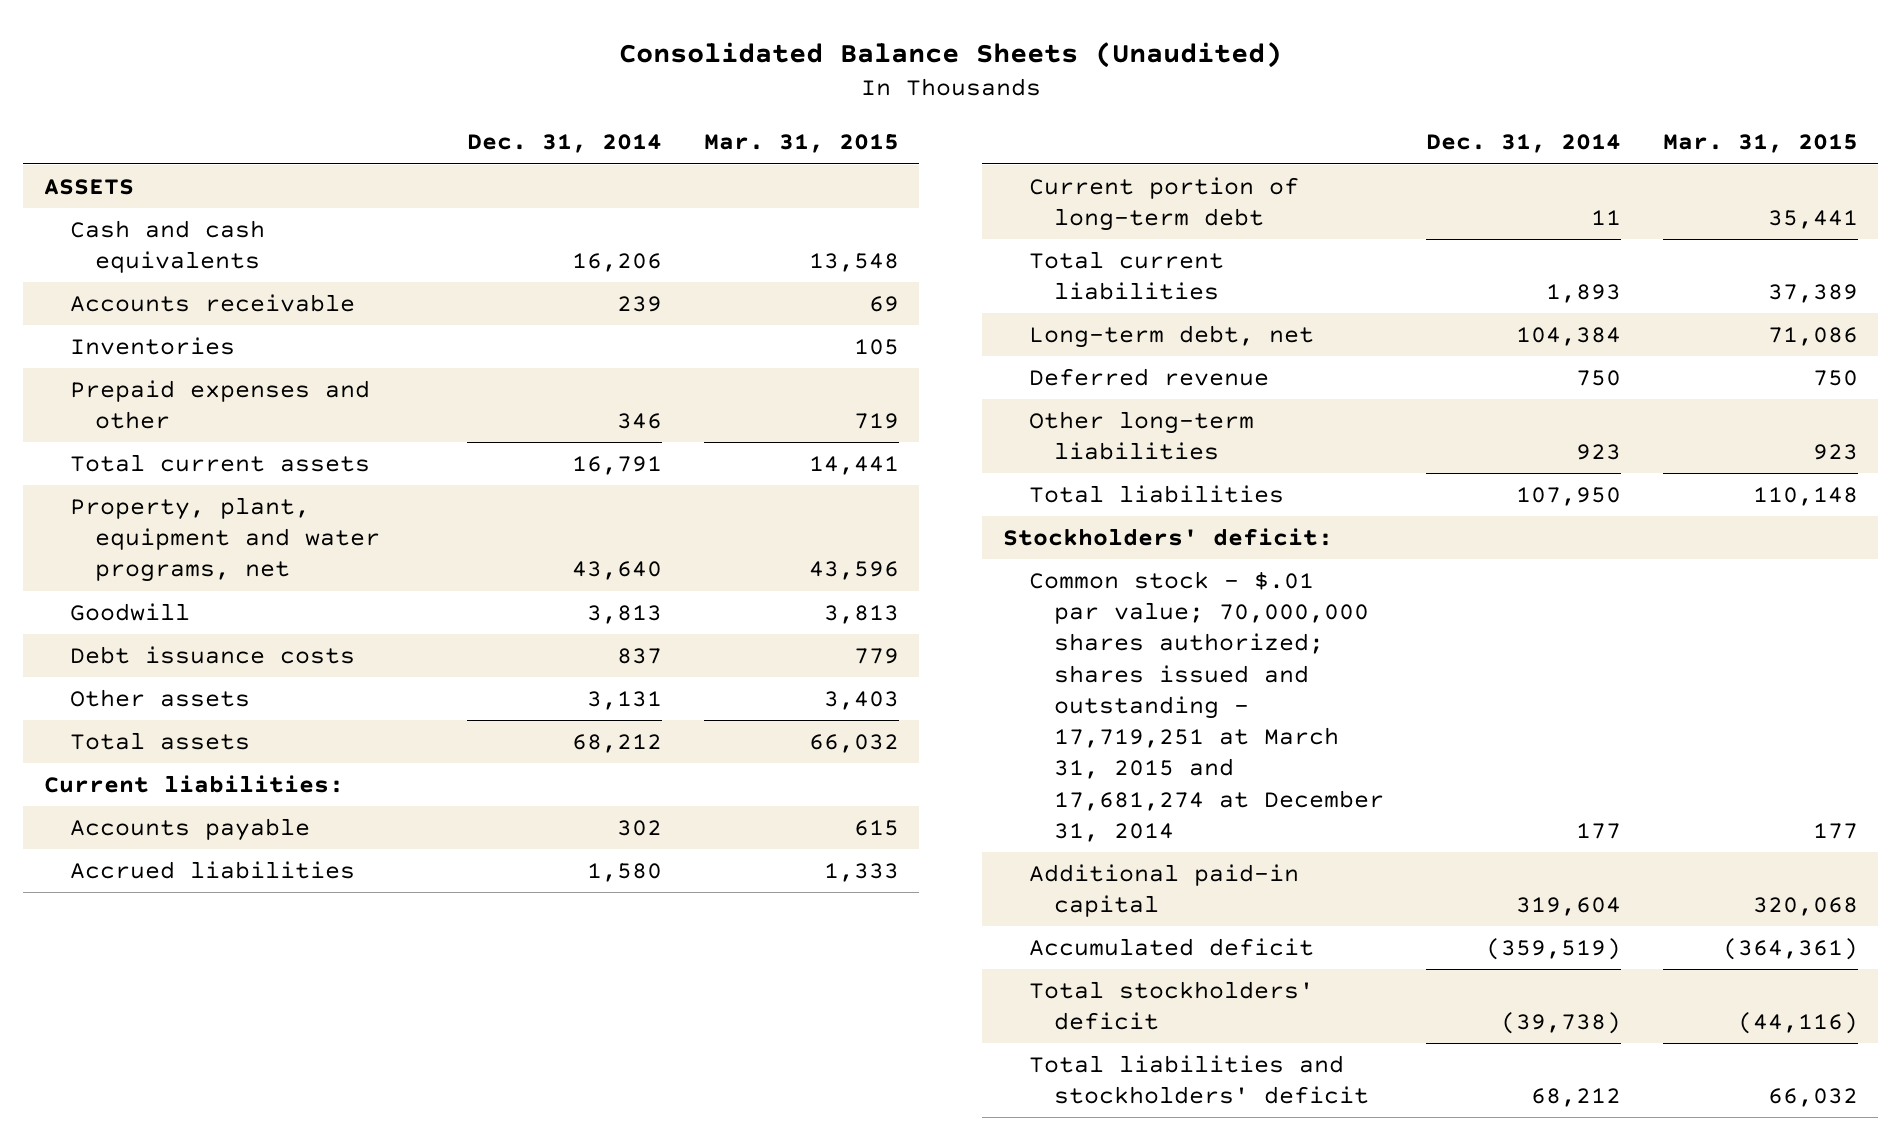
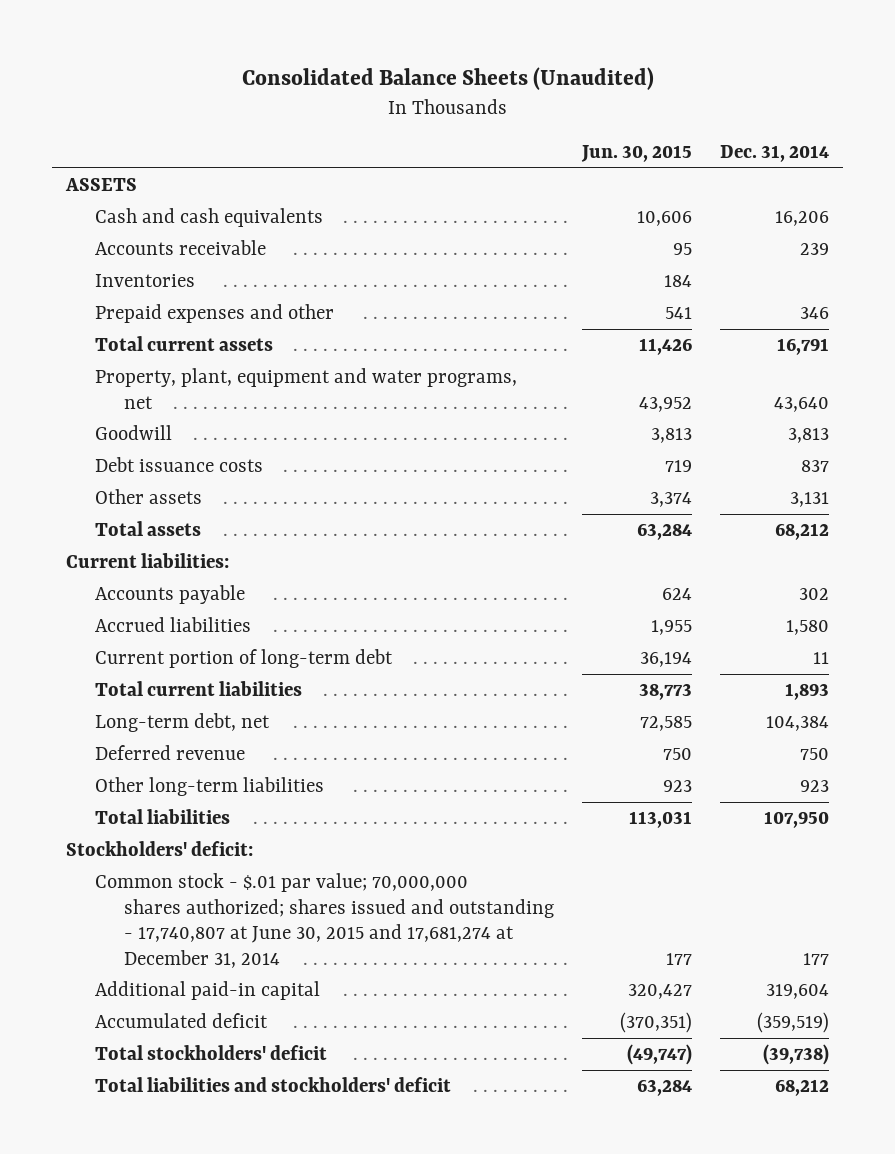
- | Dec. 31, 2014 | Mar. 31, 2015
+ | Jun. 30, 2015 | Dec. 31, 2014
- Common stock - $.01 par value; 70,000,000 shares authorized; shares issued and outstanding - 17,719,251 at March 31, 2015 and 17,681,274 at December 31, 2014 | 177 | 177
+ Common stock - $.01 par value; 70,000,000 shares authorized; shares issued and outstanding - 17,740,807 at June 30, 2015 and 17,681,274 at December 31, 2014 | 177 | 177

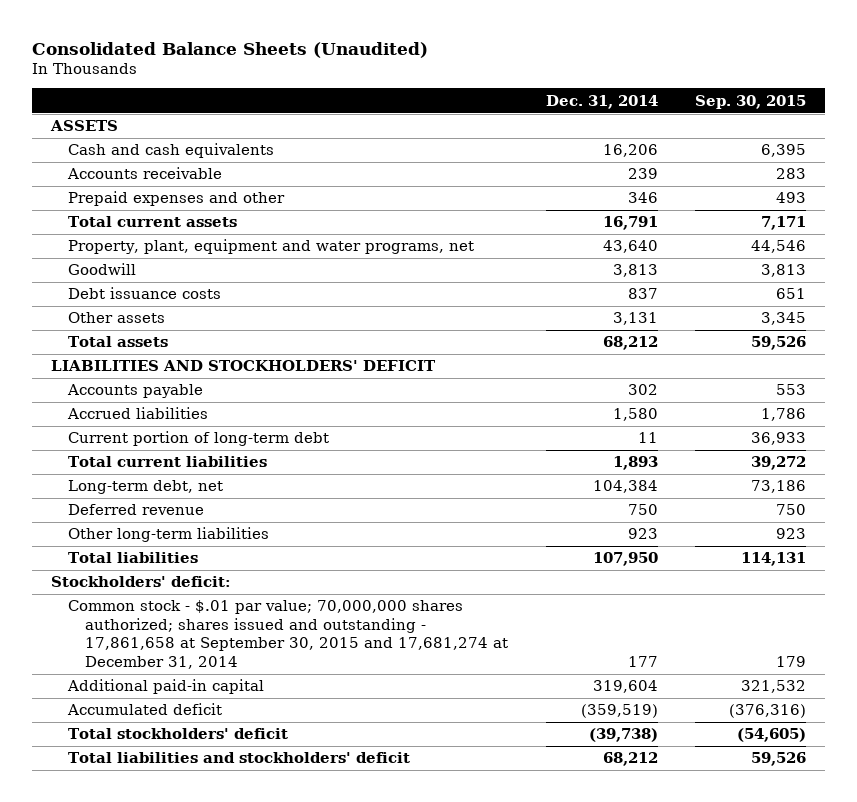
- | Jun. 30, 2015 | Dec. 31, 2014
+ | Dec. 31, 2014 | Sep. 30, 2015
- Inventories | 184 |
- Current liabilities:
+ LIABILITIES AND STOCKHOLDERS' DEFICIT
- Common stock - $.01 par value; 70,000,000 shares authorized; shares issued and outstanding - 17,740,807 at June 30, 2015 and 17,681,274 at December 31, 2014 | 177 | 177
+ Common stock - $.01 par value; 70,000,000 shares authorized; shares issued and outstanding - 17,861,658 at September 30, 2015 and 17,681,274 at December 31, 2014 | 177 | 179

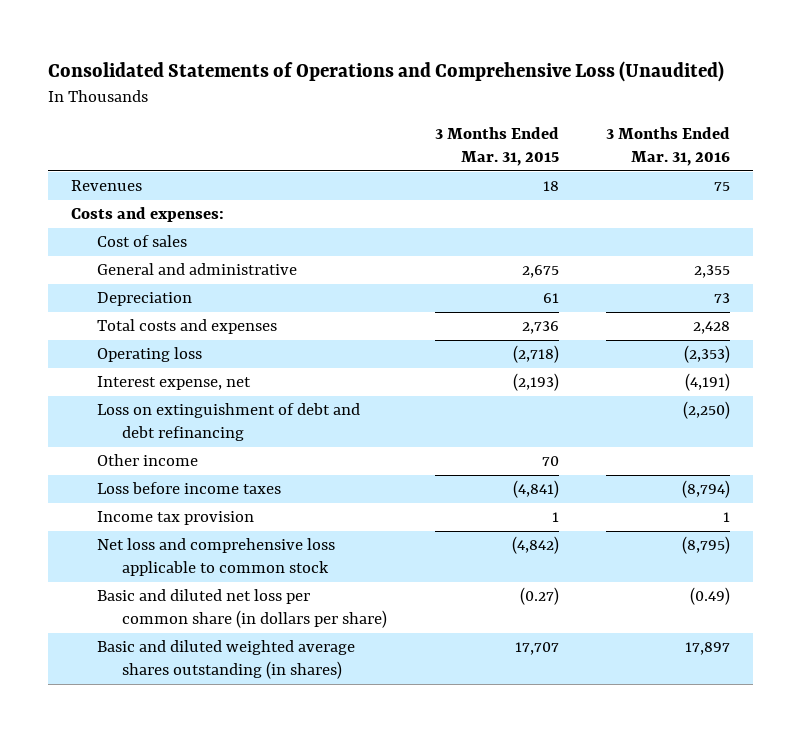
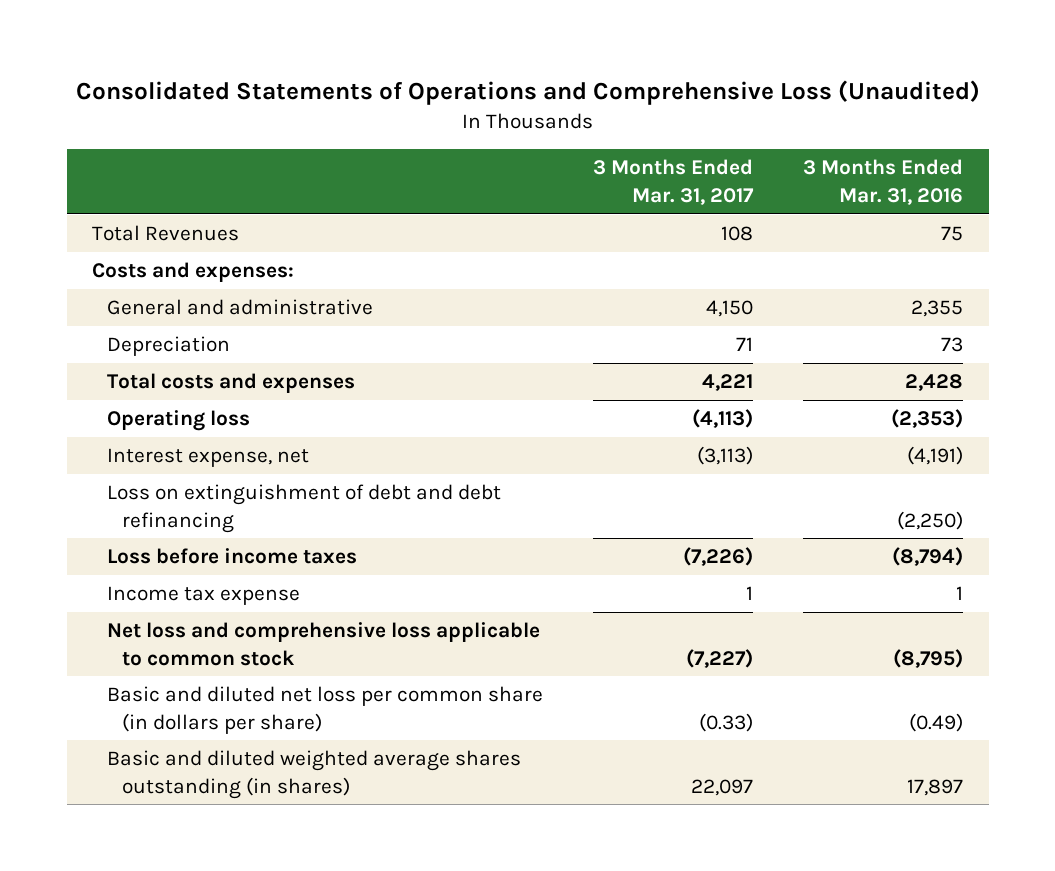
- | 3 Months Ended Mar. 31, 2015 | 3 Months Ended Mar. 31, 2016
+ | 3 Months Ended Mar. 31, 2017 | 3 Months Ended Mar. 31, 2016
- Revenues | 18 | 75
+ Total Revenues | 108 | 75
- Cost of sales
- Other income | 70 |
- Income tax provision | 1 | 1
+ Income tax expense | 1 | 1

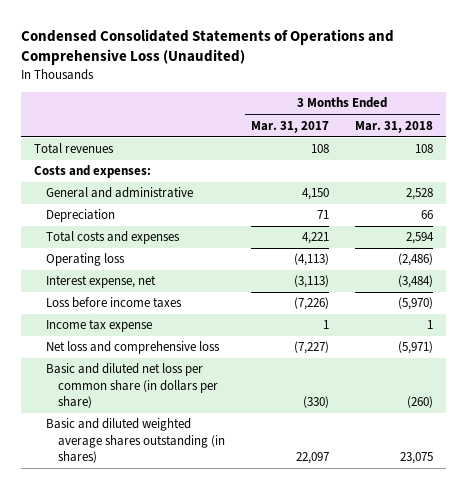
- Consolidated Statements of Operations and Comprehensive Loss (Unaudited)
+ Condensed Consolidated Statements of Operations and Comprehensive Loss (Unaudited)
- | 3 Months Ended Mar. 31, 2017 | 3 Months Ended Mar. 31, 2016
+ | 3 Months Ended Mar. 31, 2017 | 3 Months Ended Mar. 31, 2018
- Total Revenues | 108 | 75
+ Total revenues | 108 | 108
- Loss on extinguishment of debt and debt refinancing | | (2,250)
- Net loss and comprehensive loss applicable to common stock | (7,227) | (8,795)
- Basic and diluted net loss per common share (in dollars per share) | (0.33) | (0.49)
+ Net loss and comprehensive loss | (7,227) | (5,971)
+ Basic and diluted net loss per common share (in dollars per share) | (330) | (260)

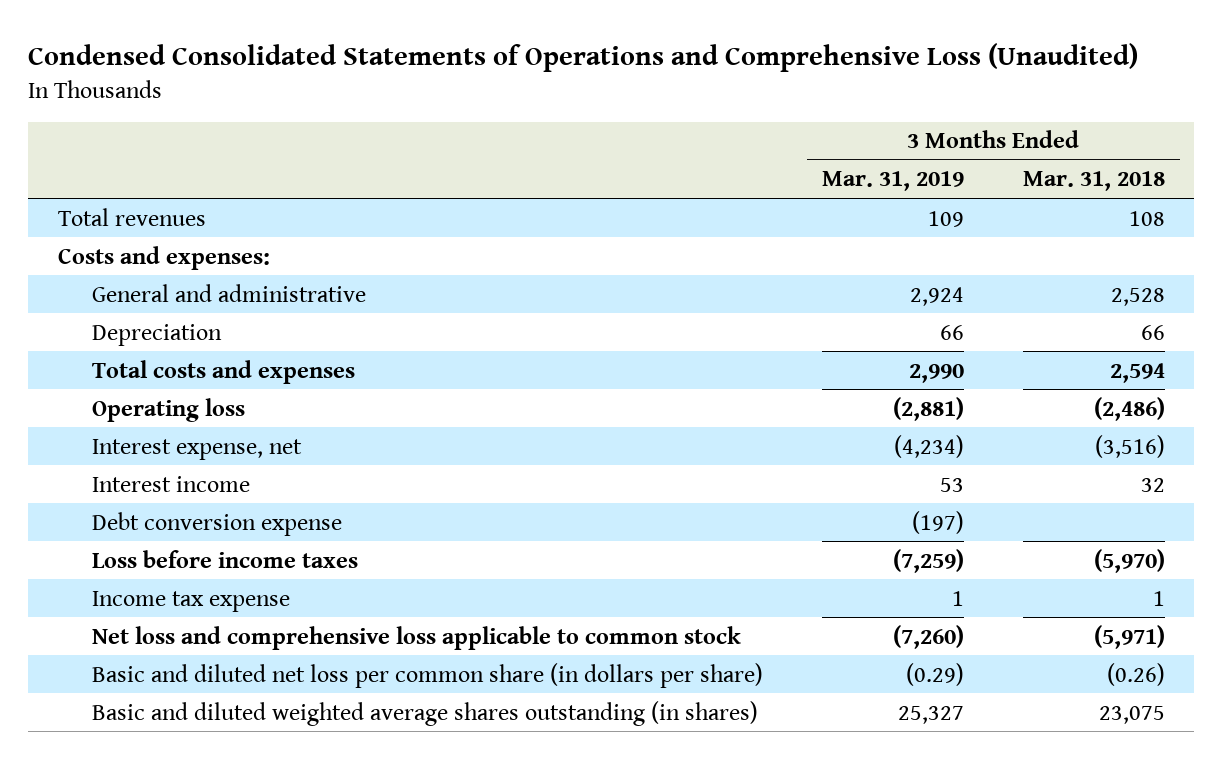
- | 3 Months Ended Mar. 31, 2017 | 3 Months Ended Mar. 31, 2018
+ | 3 Months Ended Mar. 31, 2019 | 3 Months Ended Mar. 31, 2018
- Interest expense, net | (3,113) | (3,484)
+ Interest expense, net | (4,234) | (3,516)
+ Interest income | 53 | 32
+ Debt conversion expense | (197) |
- Net loss and comprehensive loss | (7,227) | (5,971)
- Basic and diluted net loss per common share (in dollars per share) | (330) | (260)
+ Net loss and comprehensive loss applicable to common stock | (7,260) | (5,971)
+ Basic and diluted net loss per common share (in dollars per share) | (0.29) | (0.26)

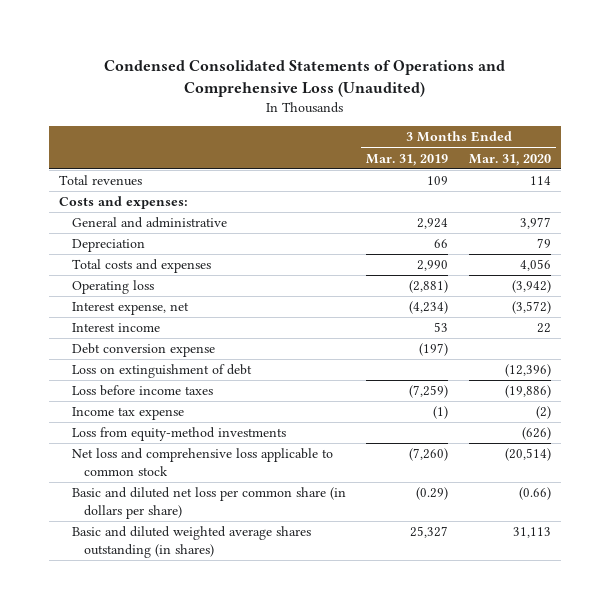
- | 3 Months Ended Mar. 31, 2019 | 3 Months Ended Mar. 31, 2018
+ | 3 Months Ended Mar. 31, 2019 | 3 Months Ended Mar. 31, 2020
+ Loss on extinguishment of debt | | (12,396)
- Income tax expense | 1 | 1
+ Income tax expense | (1) | (2)
+ Loss from equity-method investments | | (626)

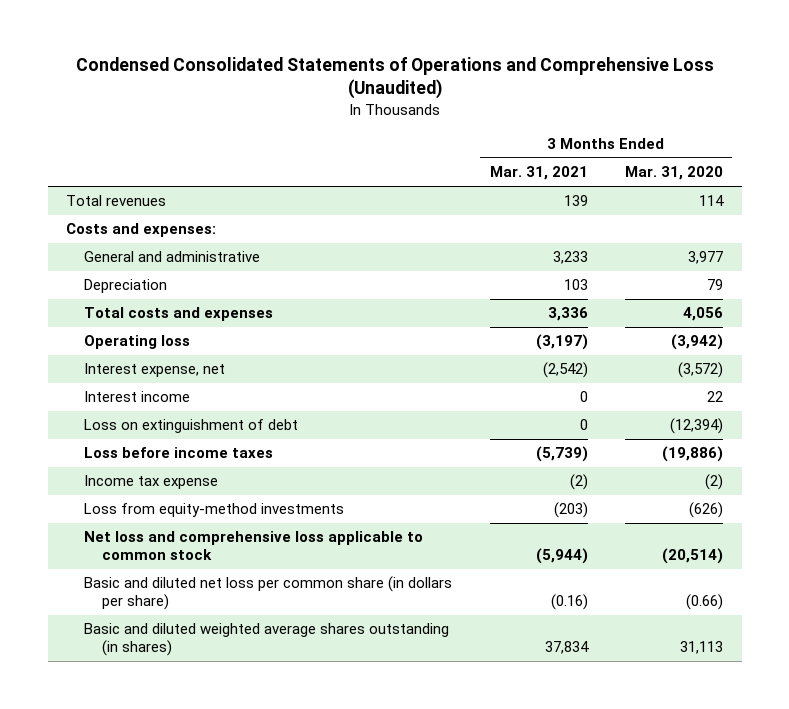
- | 3 Months Ended Mar. 31, 2019 | 3 Months Ended Mar. 31, 2020
+ | 3 Months Ended Mar. 31, 2021 | 3 Months Ended Mar. 31, 2020
- Debt conversion expense | (197) |
- Loss on extinguishment of debt | | (12,396)
+ Loss on extinguishment of debt | 0 | (12,394)

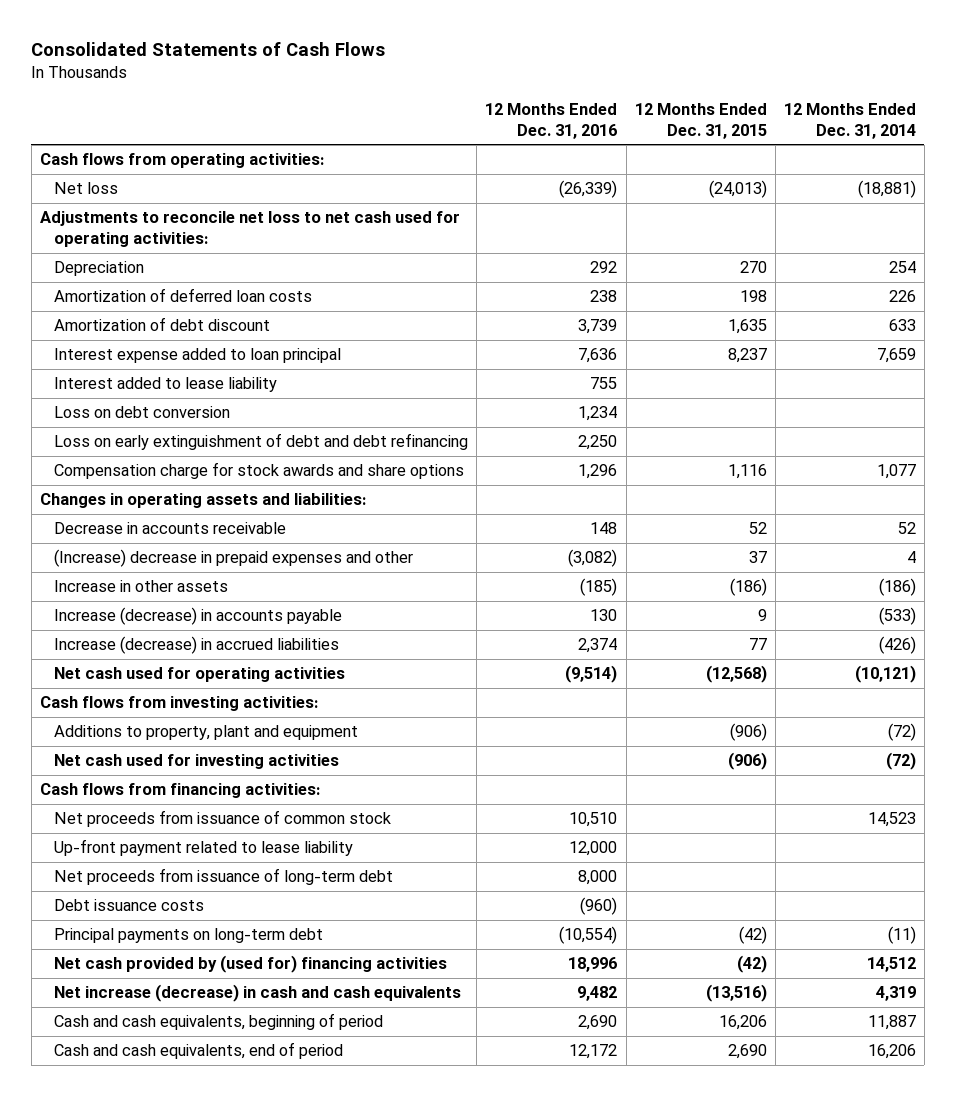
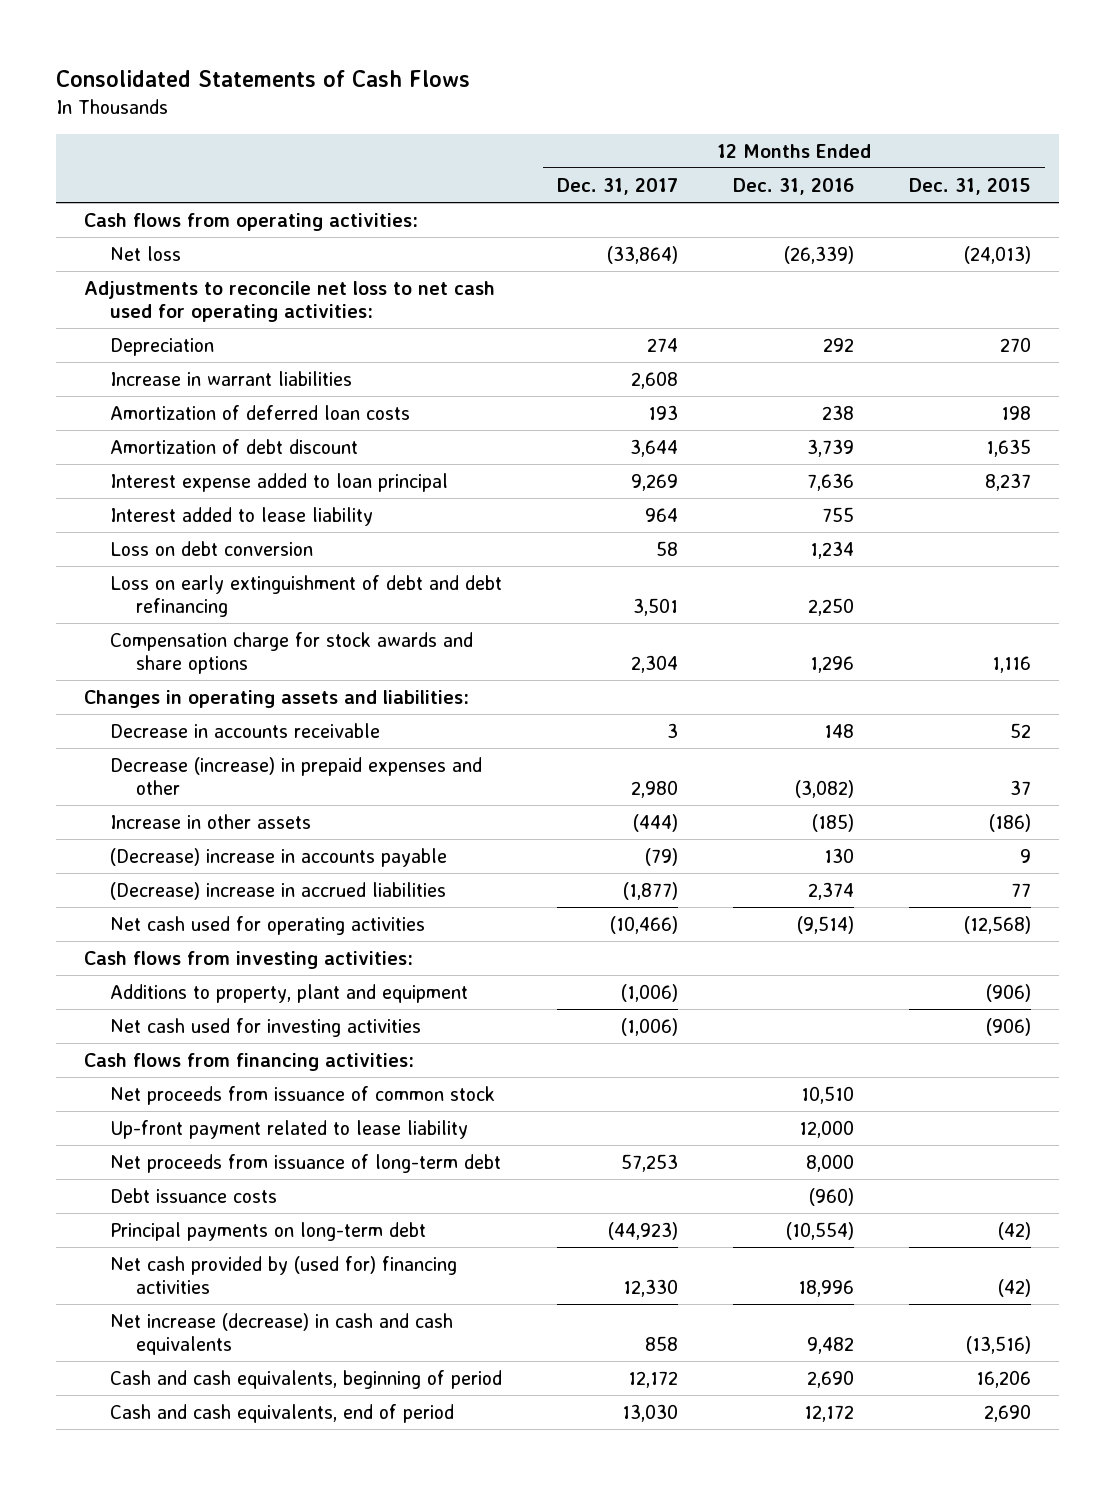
- | 12 Months Ended Dec. 31, 2016 | 12 Months Ended Dec. 31, 2015 | 12 Months Ended Dec. 31, 2014
+ | 12 Months Ended Dec. 31, 2017 | 12 Months Ended Dec. 31, 2016 | 12 Months Ended Dec. 31, 2015
+ Increase in warrant liabilities | 2,608 | |
- (Increase) decrease in prepaid expenses and other | (3,082) | 37 | 4
+ Decrease (increase) in prepaid expenses and other | 2,980 | (3,082) | 37
- Increase (decrease) in accounts payable | 130 | 9 | (533)
- Increase (decrease) in accrued liabilities | 2,374 | 77 | (426)
+ (Decrease) increase in accounts payable | (79) | 130 | 9
+ (Decrease) increase in accrued liabilities | (1,877) | 2,374 | 77

